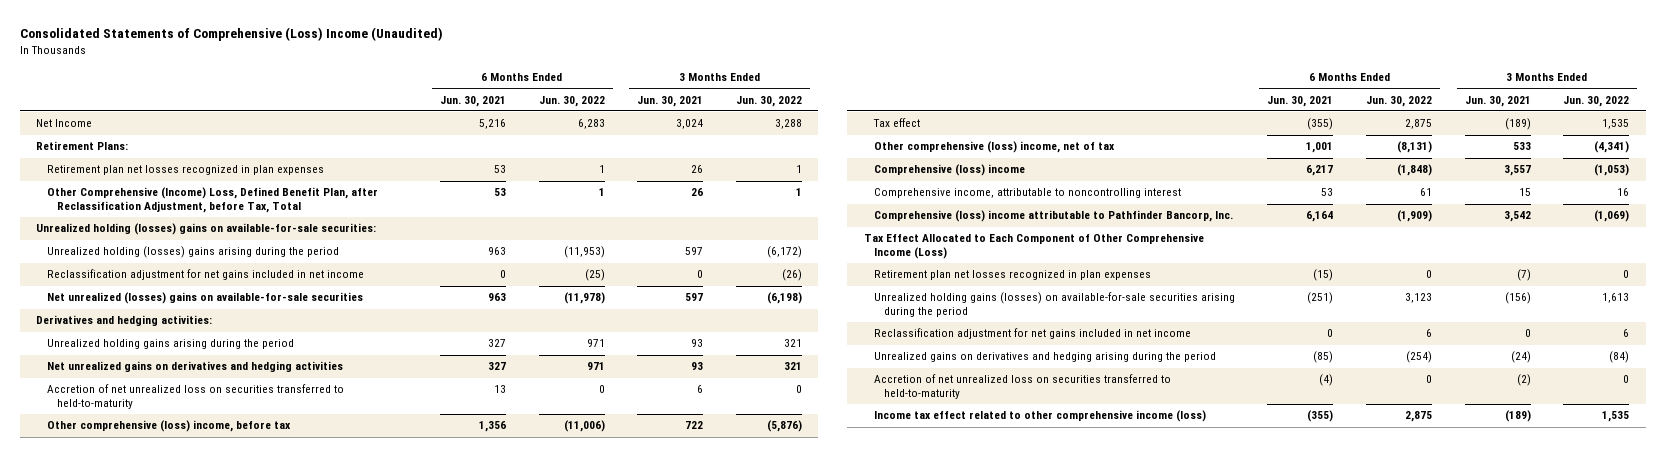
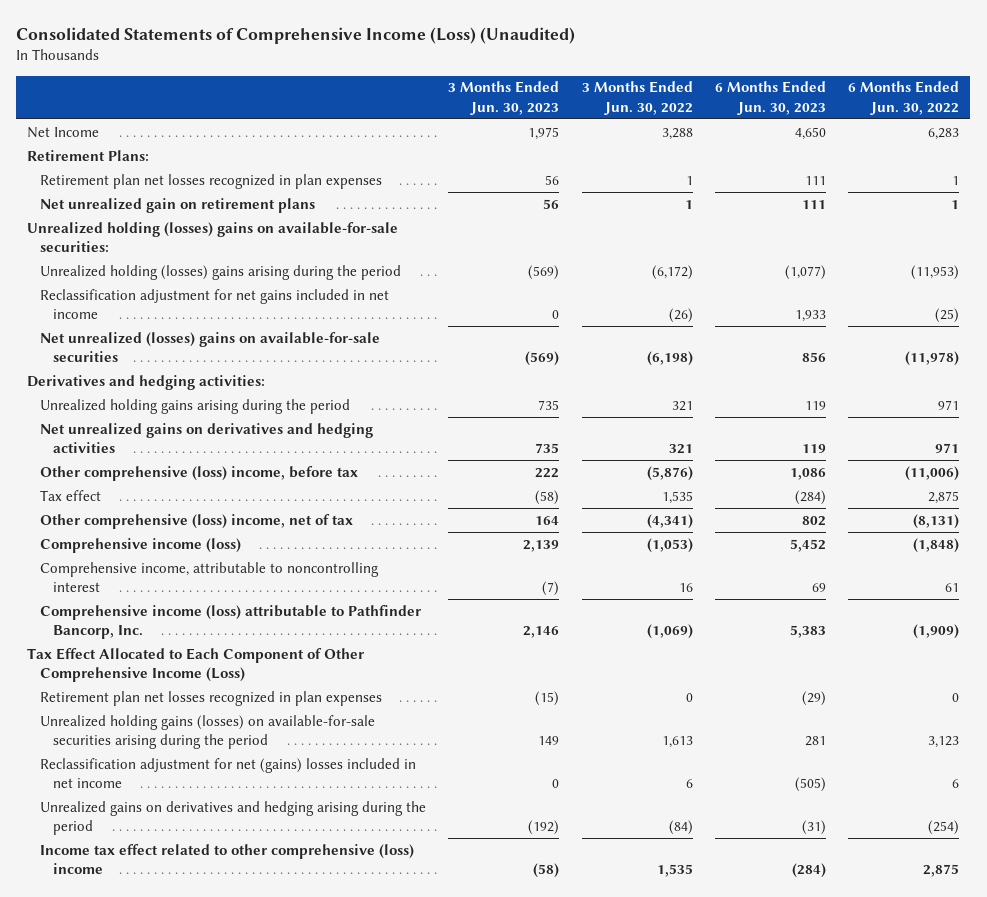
- Consolidated Statements of Comprehensive (Loss) Income (Unaudited)
+ Consolidated Statements of Comprehensive Income (Loss) (Unaudited)
- | 6 Months Ended Jun. 30, 2021 | 6 Months Ended Jun. 30, 2022 | 3 Months Ended Jun. 30, 2021 | 3 Months Ended Jun. 30, 2022
+ | 3 Months Ended Jun. 30, 2023 | 3 Months Ended Jun. 30, 2022 | 6 Months Ended Jun. 30, 2023 | 6 Months Ended Jun. 30, 2022
- Other Comprehensive (Income) Loss, Defined Benefit Plan, after Reclassification Adjustment, before Tax, Total | 53 | 1 | 26 | 1
+ Net unrealized gain on retirement plans | 56 | 1 | 111 | 1
- Accretion of net unrealized loss on securities transferred to held-to-maturity | 13 | 0 | 6 | 0
- Comprehensive (loss) income | 6,217 | (1,848) | 3,557 | (1,053)
+ Comprehensive income (loss) | 2,139 | (1,053) | 5,452 | (1,848)
- Comprehensive (loss) income attributable to Pathfinder Bancorp, Inc. | 6,164 | (1,909) | 3,542 | (1,069)
+ Comprehensive income (loss) attributable to Pathfinder Bancorp, Inc. | 2,146 | (1,069) | 5,383 | (1,909)
- Reclassification adjustment for net gains included in net income | 0 | 6 | 0 | 6
+ Reclassification adjustment for net (gains) losses included in net income | 0 | 6 | (505) | 6
- Accretion of net unrealized loss on securities transferred to held-to-maturity | (4) | 0 | (2) | 0
- Income tax effect related to other comprehensive income (loss) | (355) | 2,875 | (189) | 1,535
+ Income tax effect related to other comprehensive (loss) income | (58) | 1,535 | (284) | 2,875

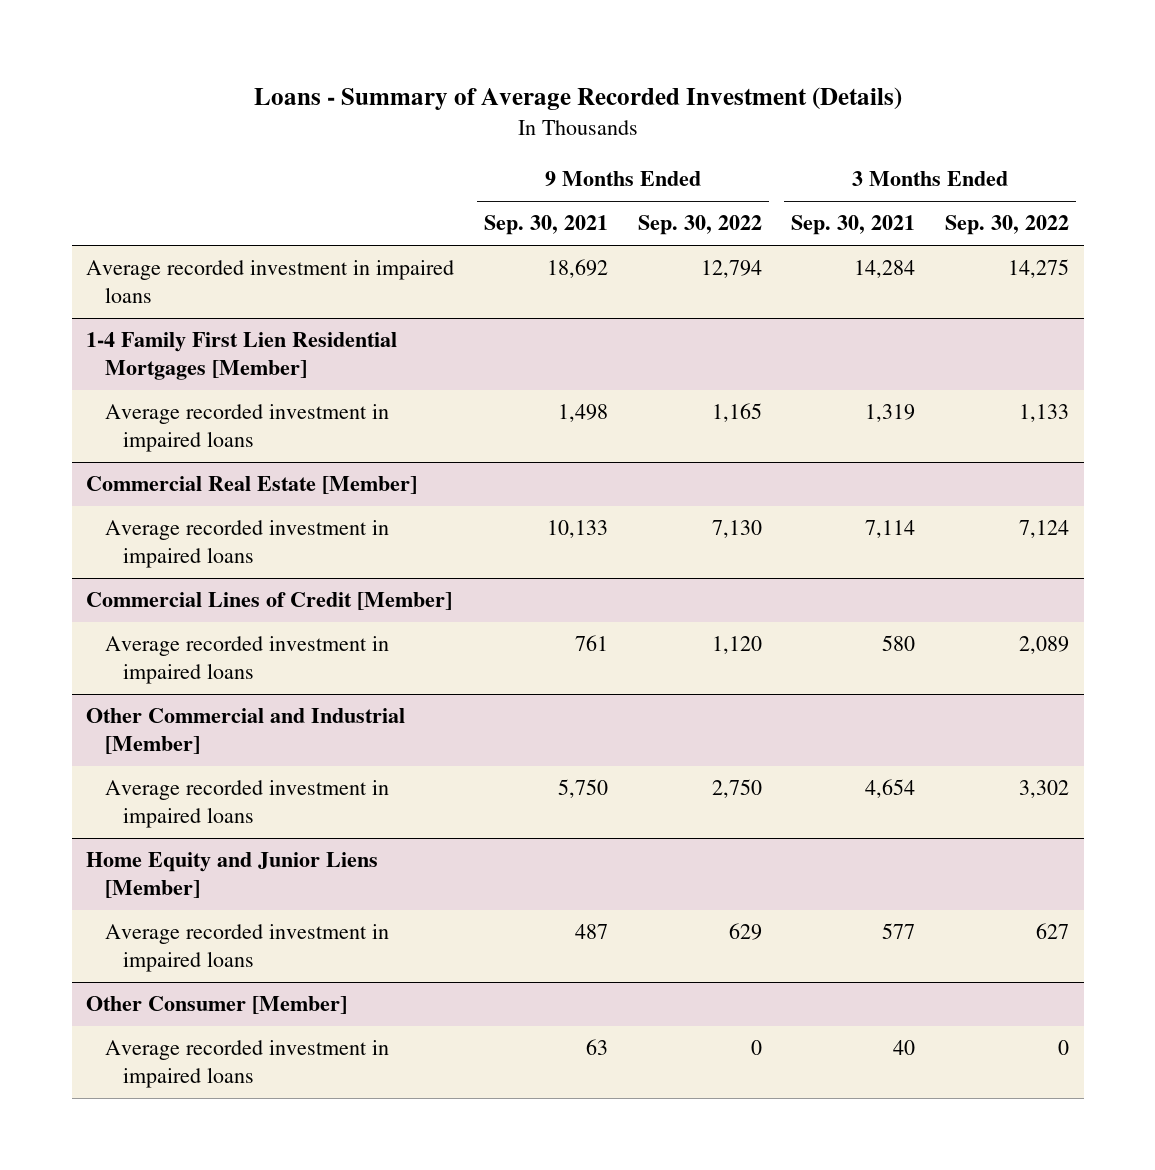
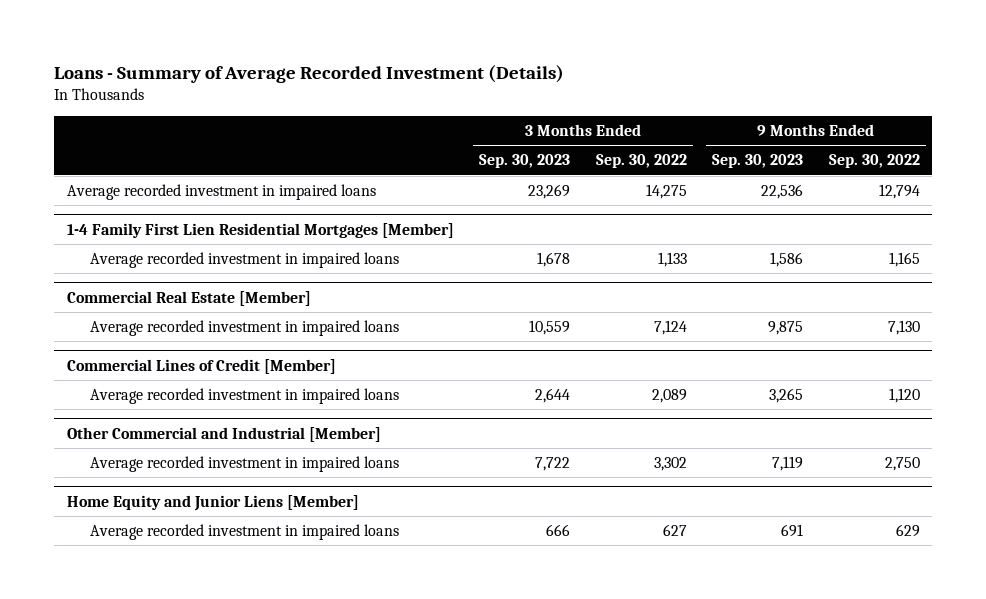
- | 9 Months Ended Sep. 30, 2021 | 9 Months Ended Sep. 30, 2022 | 3 Months Ended Sep. 30, 2021 | 3 Months Ended Sep. 30, 2022
+ | 3 Months Ended Sep. 30, 2023 | 3 Months Ended Sep. 30, 2022 | 9 Months Ended Sep. 30, 2023 | 9 Months Ended Sep. 30, 2022
- Other Consumer [Member]
- Average recorded investment in impaired loans | 63 | 0 | 40 | 0

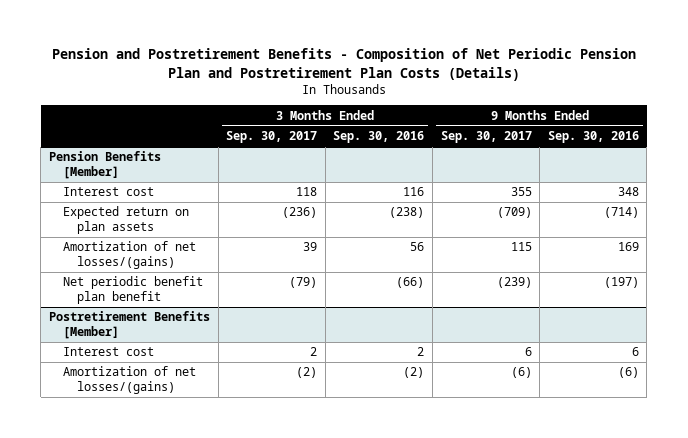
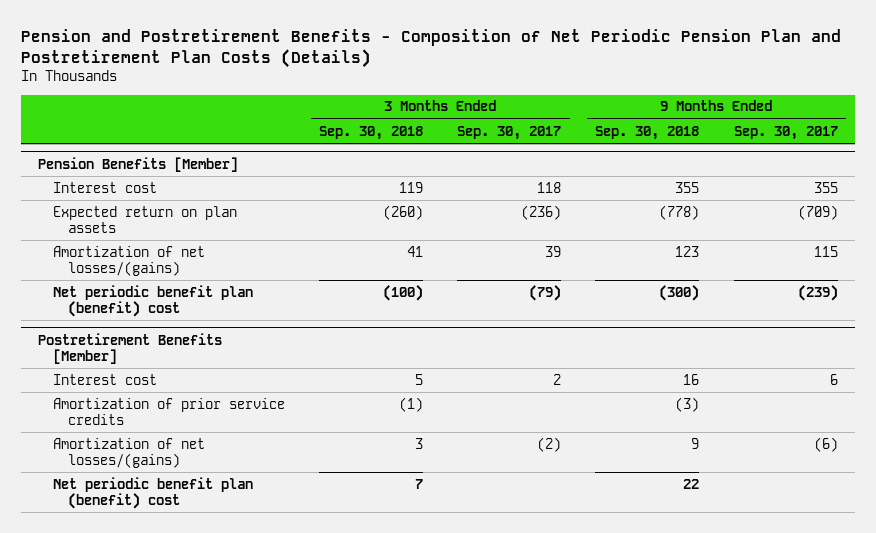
- | 3 Months Ended Sep. 30, 2017 | 3 Months Ended Sep. 30, 2016 | 9 Months Ended Sep. 30, 2017 | 9 Months Ended Sep. 30, 2016
+ | 3 Months Ended Sep. 30, 2018 | 3 Months Ended Sep. 30, 2017 | 9 Months Ended Sep. 30, 2018 | 9 Months Ended Sep. 30, 2017
@ Pension Benefits [Member]
- Net periodic benefit plan benefit | (79) | (66) | (239) | (197)
+ Net periodic benefit plan (benefit) cost | (100) | (79) | (300) | (239)
@ Postretirement Benefits [Member]
+ Amortization of prior service credits | (1) | | (3) |
+ Net periodic benefit plan (benefit) cost | 7 | | 22 |

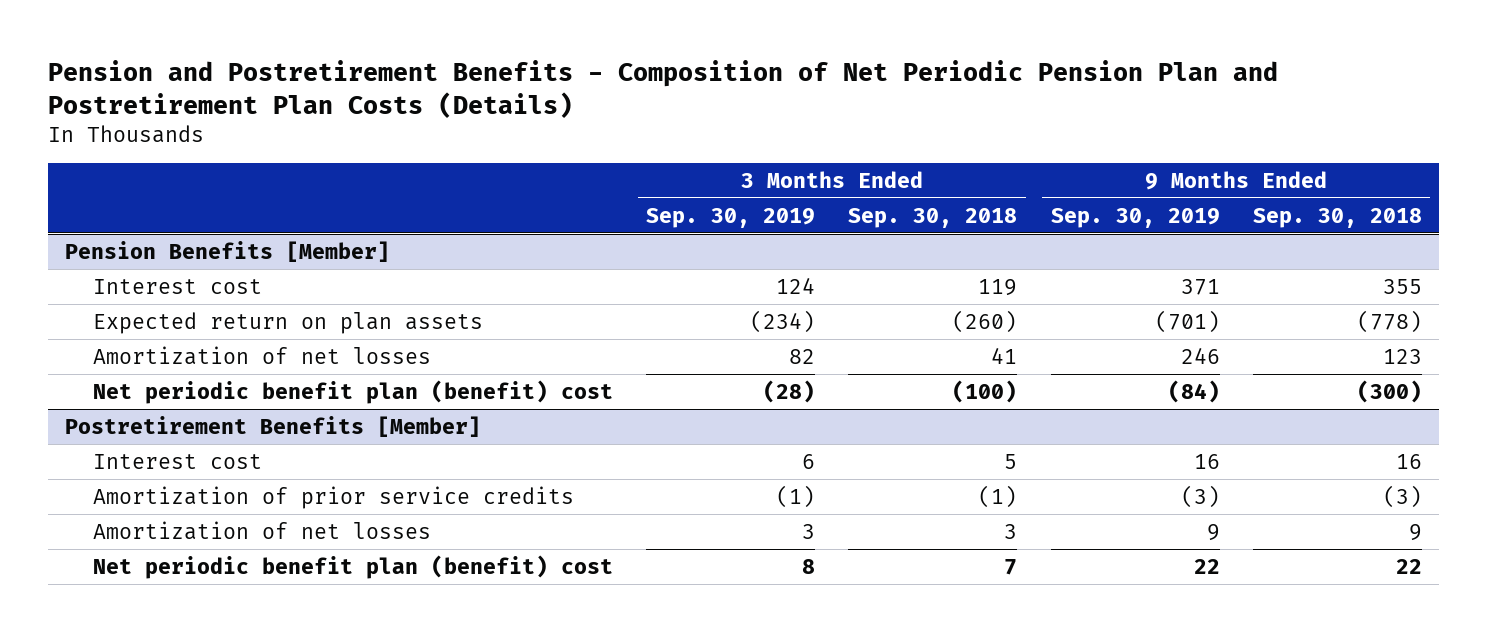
- | 3 Months Ended Sep. 30, 2018 | 3 Months Ended Sep. 30, 2017 | 9 Months Ended Sep. 30, 2018 | 9 Months Ended Sep. 30, 2017
+ | 3 Months Ended Sep. 30, 2019 | 3 Months Ended Sep. 30, 2018 | 9 Months Ended Sep. 30, 2019 | 9 Months Ended Sep. 30, 2018
@ Pension Benefits [Member]
- Amortization of net losses/(gains) | 41 | 39 | 123 | 115
+ Amortization of net losses | 82 | 41 | 246 | 123
@ Postretirement Benefits [Member]
- Amortization of net losses/(gains) | 3 | (2) | 9 | (6)
+ Amortization of net losses | 3 | 3 | 9 | 9

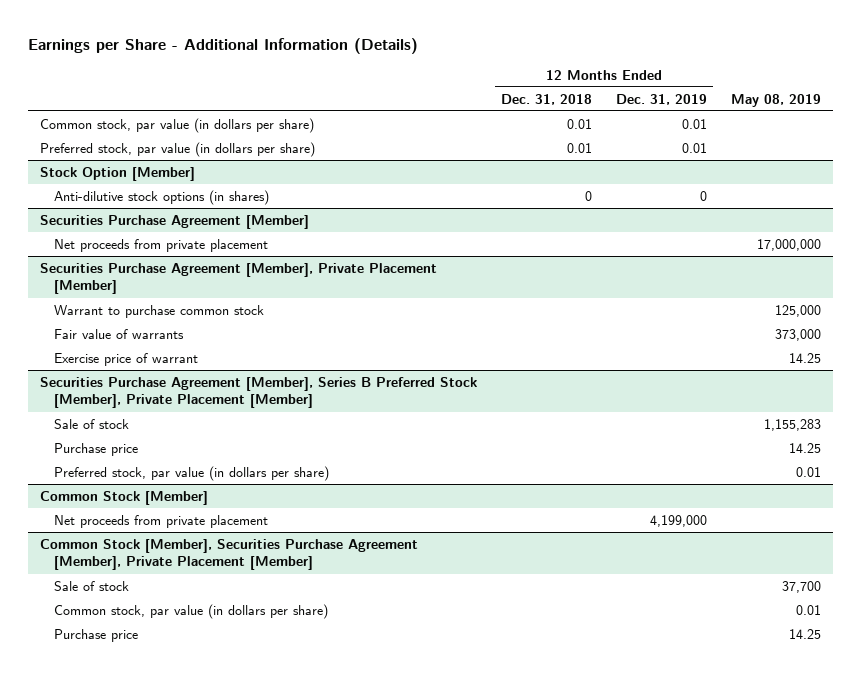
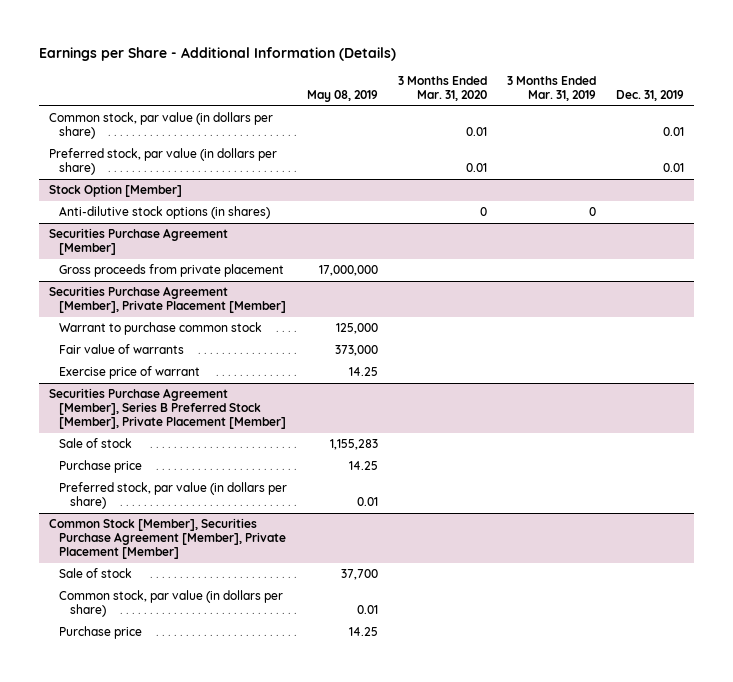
- | 12 Months Ended Dec. 31, 2018 | 12 Months Ended Dec. 31, 2019 | May 08, 2019
+ | May 08, 2019 | 3 Months Ended Mar. 31, 2020 | 3 Months Ended Mar. 31, 2019 | Dec. 31, 2019
@ Securities Purchase Agreement [Member]
- Net proceeds from private placement | | | 17,000,000
+ Gross proceeds from private placement | 17,000,000 | | |
- Common Stock [Member]
- Net proceeds from private placement | | 4,199,000 |

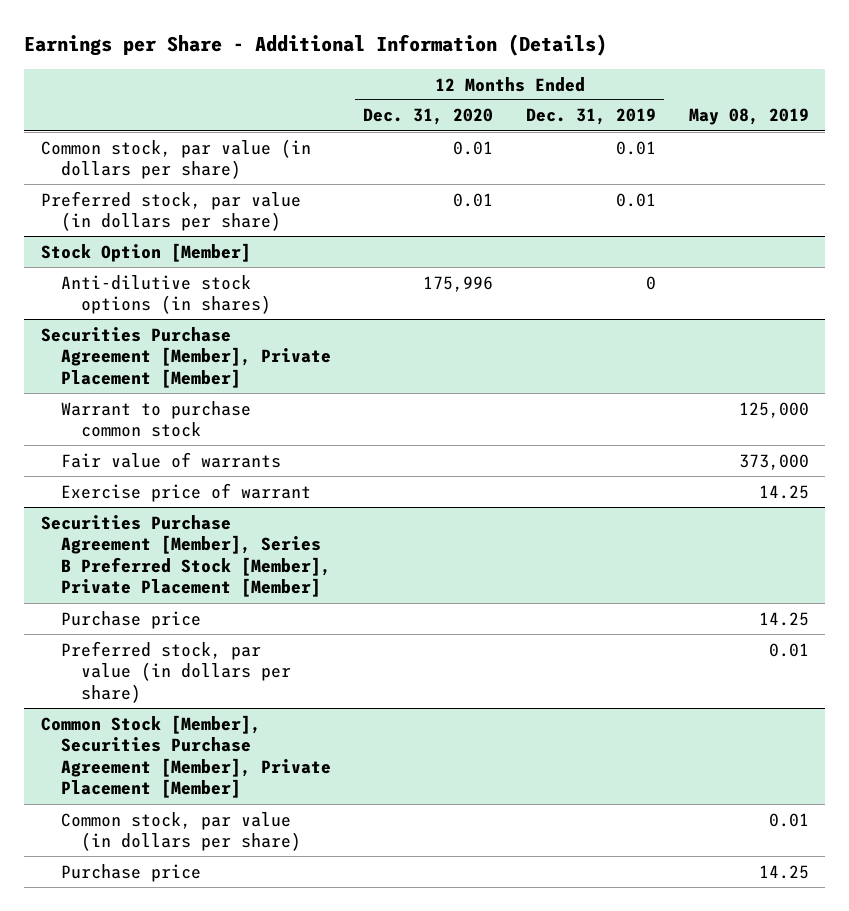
- | May 08, 2019 | 3 Months Ended Mar. 31, 2020 | 3 Months Ended Mar. 31, 2019 | Dec. 31, 2019
+ | 12 Months Ended Dec. 31, 2020 | 12 Months Ended Dec. 31, 2019 | May 08, 2019
- Securities Purchase Agreement [Member]
- Gross proceeds from private placement | 17,000,000 | | |
@ Securities Purchase Agreement [Member], Series B Preferred Stock [Member], Private Placement [Member]
- Sale of stock | 1,155,283 | | |
@ Common Stock [Member], Securities Purchase Agreement [Member], Private Placement [Member]
- Sale of stock | 37,700 | | |

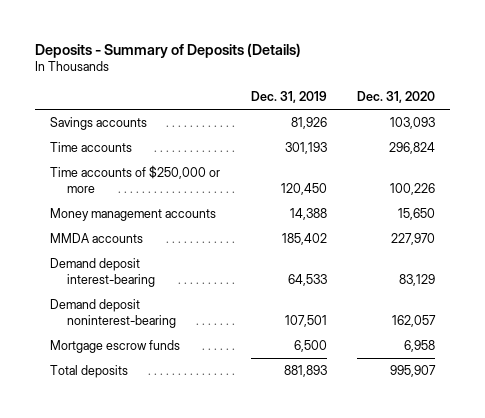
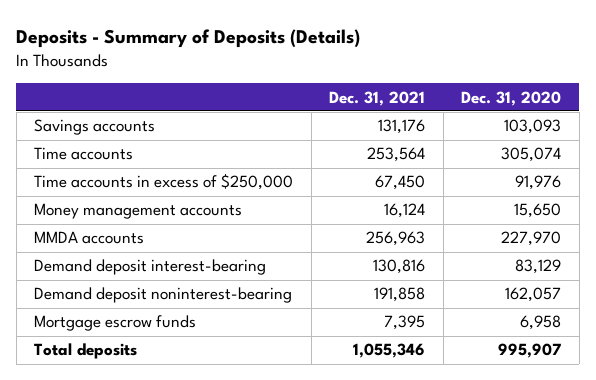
- | Dec. 31, 2019 | Dec. 31, 2020
+ | Dec. 31, 2021 | Dec. 31, 2020
- Time accounts | 301,193 | 296,824
- Time accounts of $250,000 or more | 120,450 | 100,226
+ Time accounts | 253,564 | 305,074
+ Time accounts in excess of $250,000 | 67,450 | 91,976

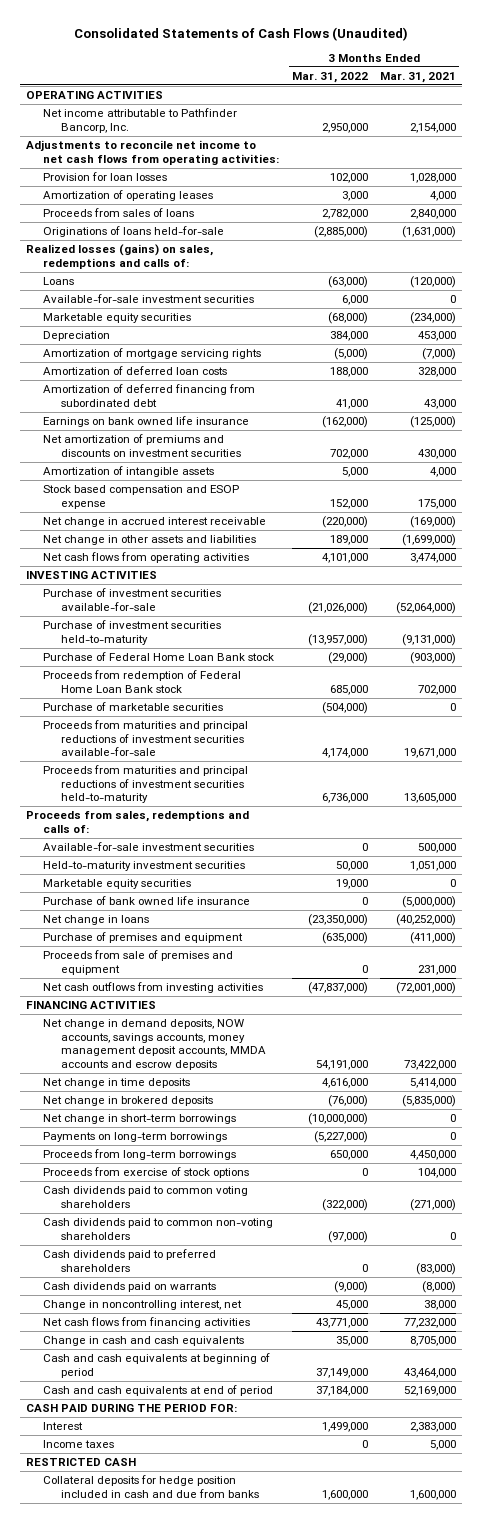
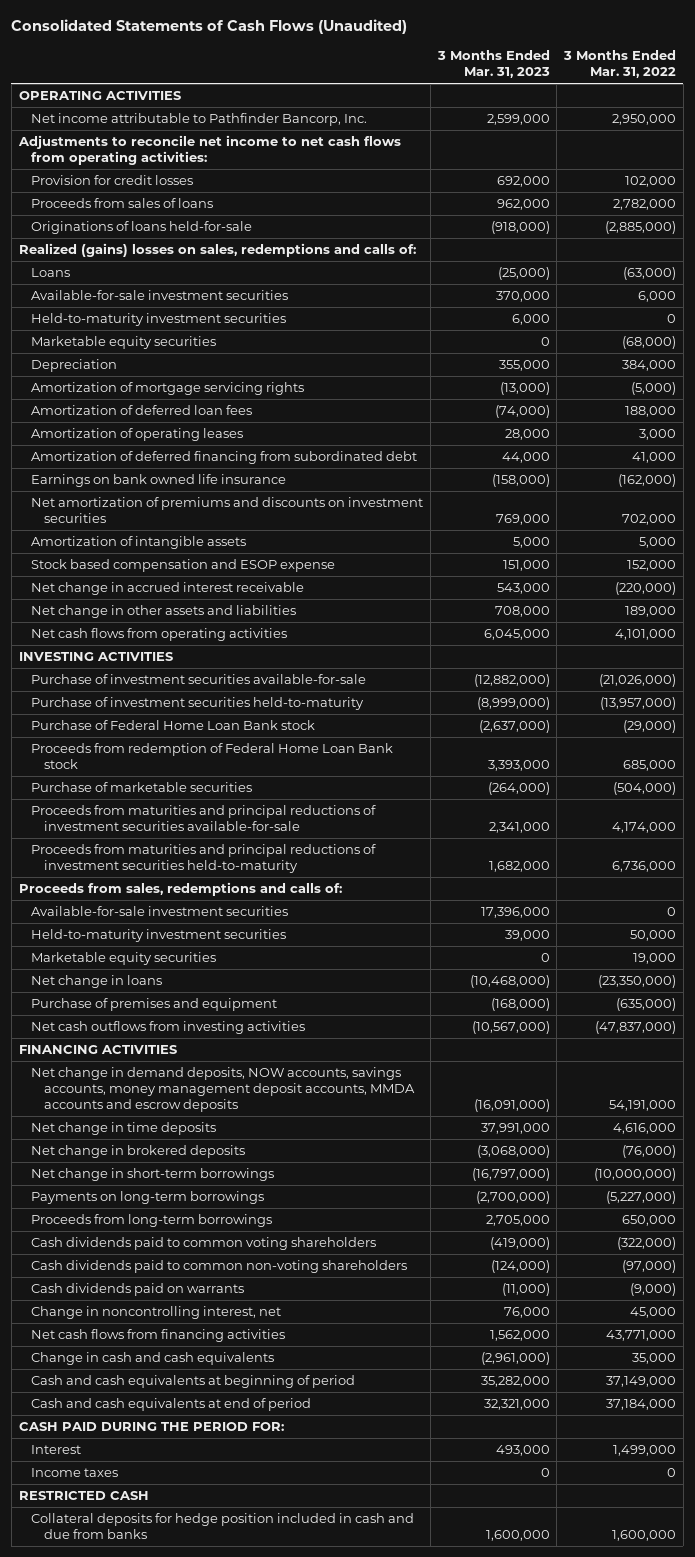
- | 3 Months Ended Mar. 31, 2022 | 3 Months Ended Mar. 31, 2021
+ | 3 Months Ended Mar. 31, 2023 | 3 Months Ended Mar. 31, 2022
- Provision for loan losses | 102,000 | 1,028,000
+ Provision for credit losses | 692,000 | 102,000
- Realized losses (gains) on sales, redemptions and calls of:
+ Realized (gains) losses on sales, redemptions and calls of:
+ Held-to-maturity investment securities | 6,000 | 0
- Amortization of deferred loan costs | 188,000 | 328,000
+ Amortization of deferred loan fees | (74,000) | 188,000
moved down: Amortization of operating leases | 28,000 | 3,000
- Purchase of bank owned life insurance | 0 | (5,000,000)
- Proceeds from sale of premises and equipment | 0 | 231,000
- Proceeds from exercise of stock options | 0 | 104,000
- Cash dividends paid to preferred shareholders | 0 | (83,000)

